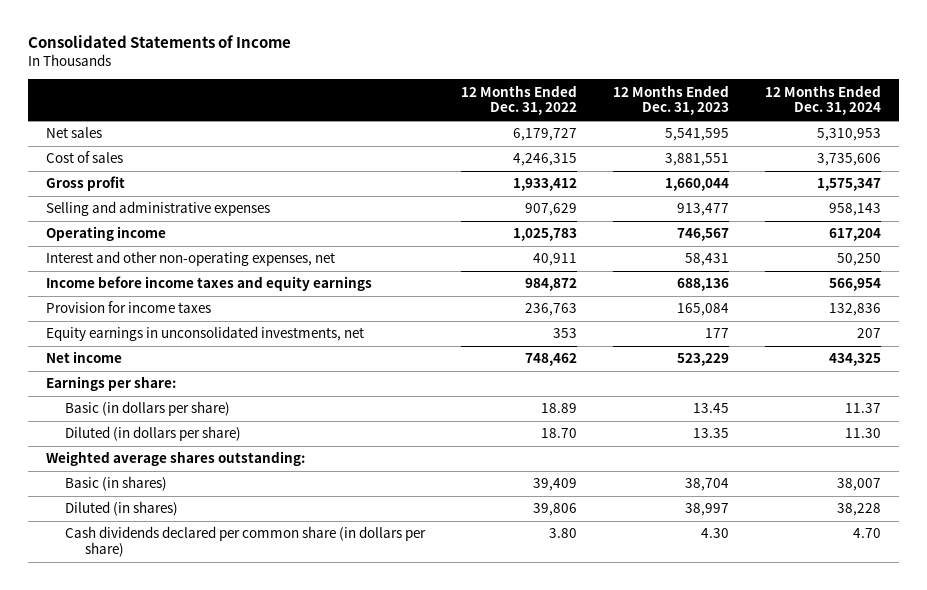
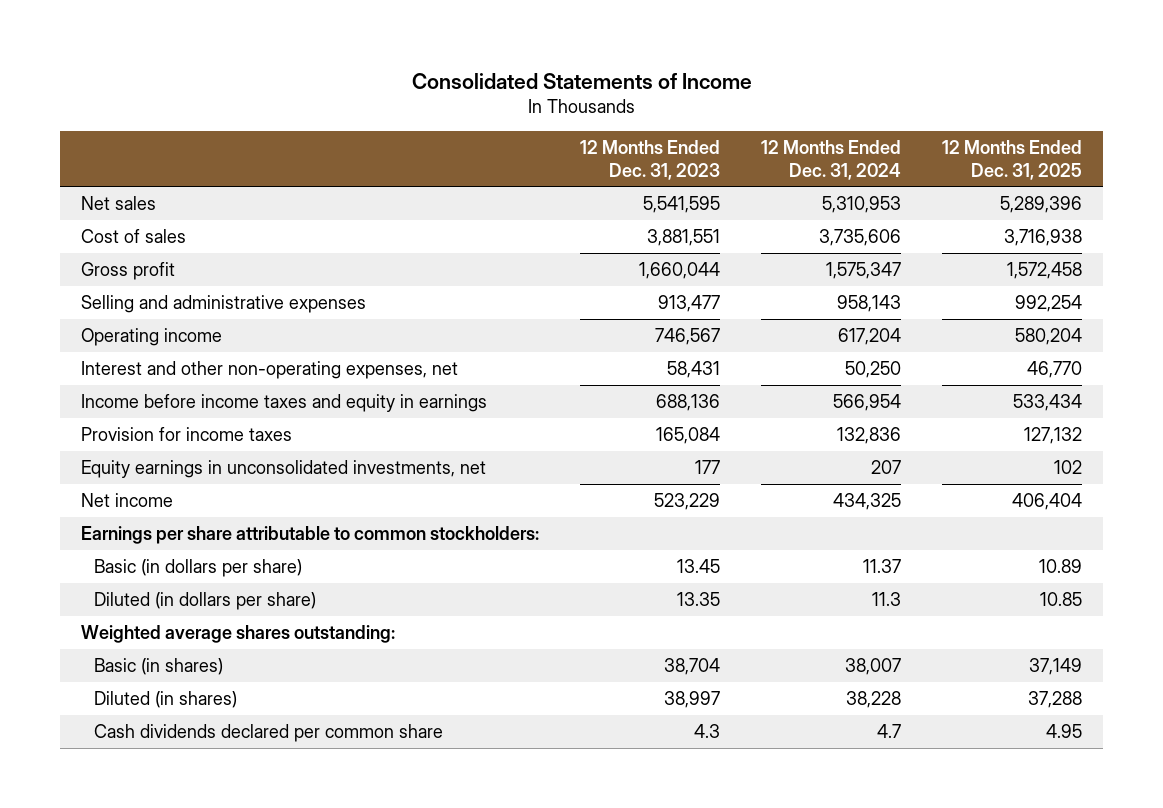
- | 12 Months Ended Dec. 31, 2022 | 12 Months Ended Dec. 31, 2023 | 12 Months Ended Dec. 31, 2024
+ | 12 Months Ended Dec. 31, 2023 | 12 Months Ended Dec. 31, 2024 | 12 Months Ended Dec. 31, 2025
- Income before income taxes and equity earnings | 984,872 | 688,136 | 566,954
+ Income before income taxes and equity in earnings | 688,136 | 566,954 | 533,434
- Earnings per share:
+ Earnings per share attributable to common stockholders:
- Diluted (in dollars per share) | 18.70 | 13.35 | 11.30
+ Diluted (in dollars per share) | 13.35 | 11.3 | 10.85
- Cash dividends declared per common share (in dollars per share) | 3.80 | 4.30 | 4.70
+ Cash dividends declared per common share | 4.3 | 4.7 | 4.95

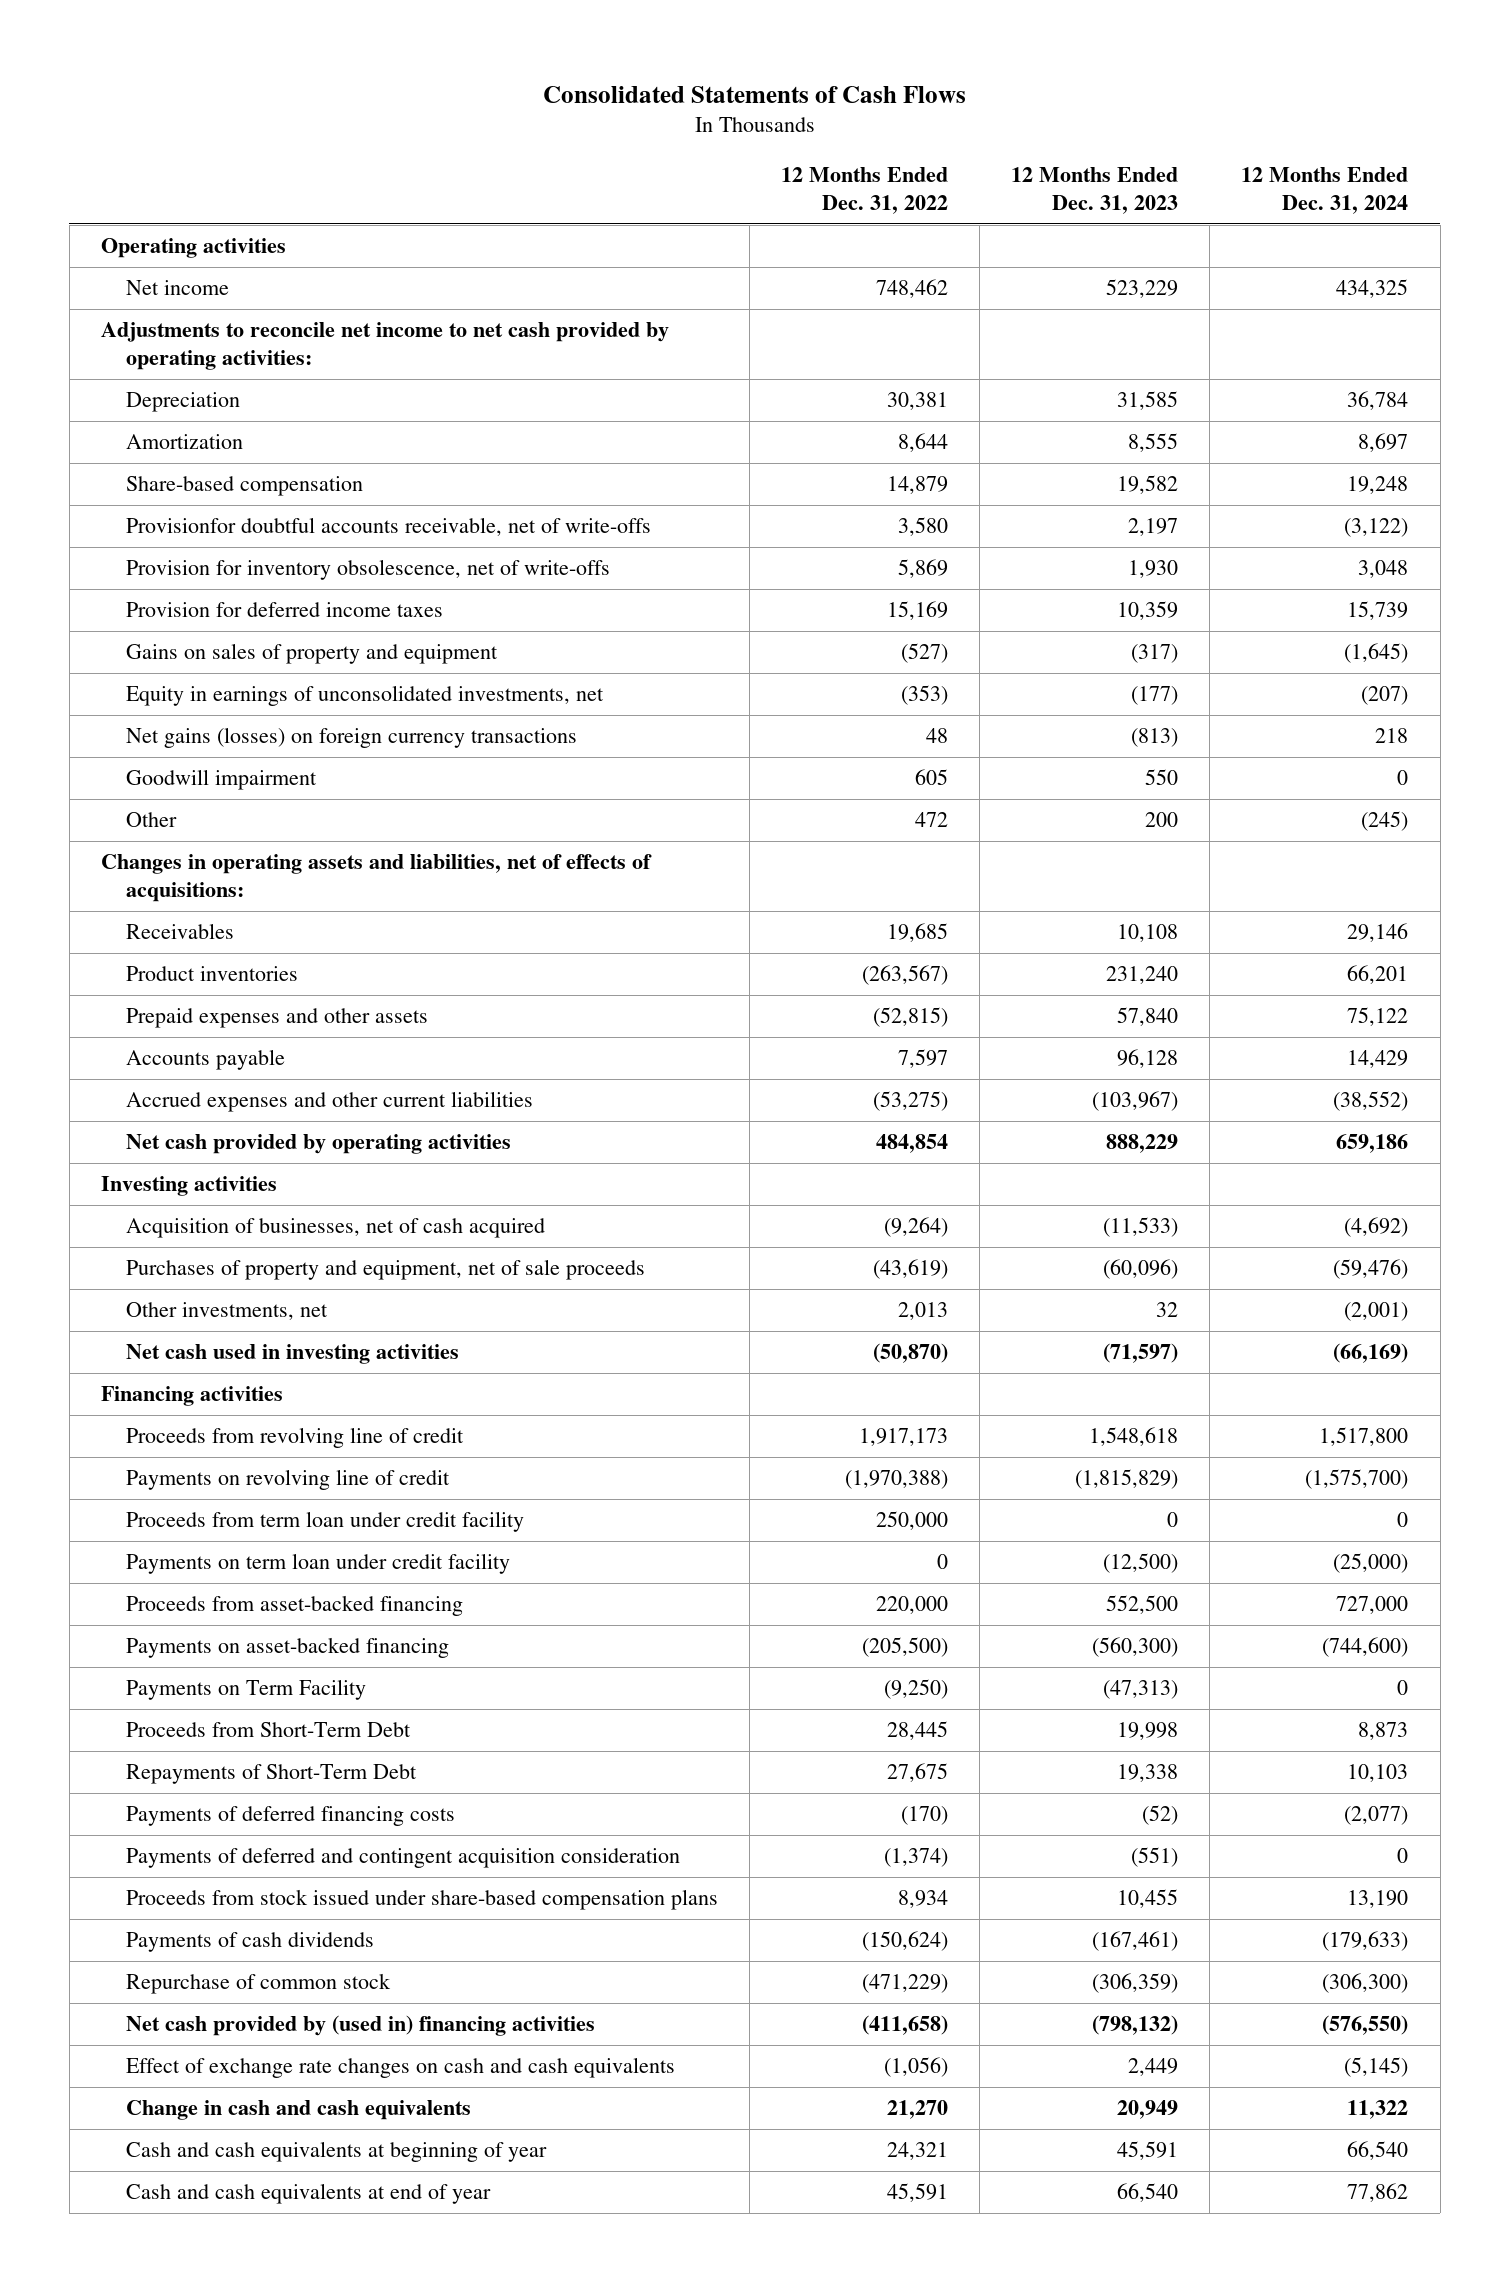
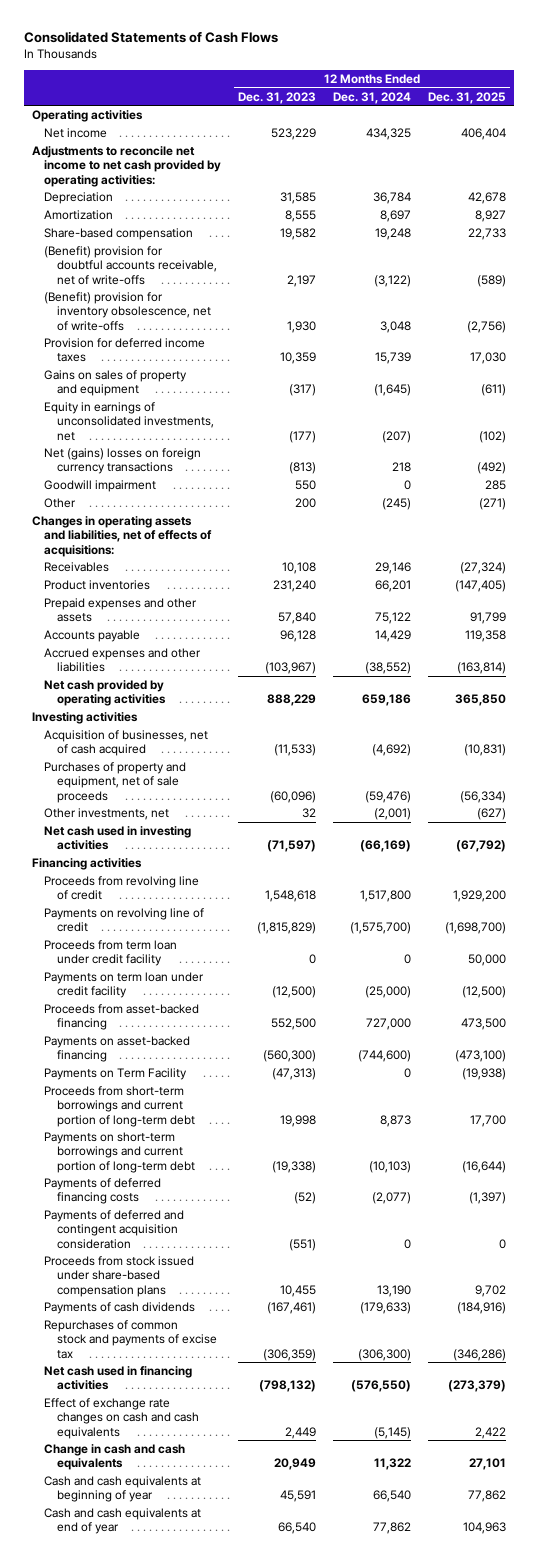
- | 12 Months Ended Dec. 31, 2022 | 12 Months Ended Dec. 31, 2023 | 12 Months Ended Dec. 31, 2024
+ | 12 Months Ended Dec. 31, 2023 | 12 Months Ended Dec. 31, 2024 | 12 Months Ended Dec. 31, 2025
- Provisionfor doubtful accounts receivable, net of write-offs | 3,580 | 2,197 | (3,122)
- Provision for inventory obsolescence, net of write-offs | 5,869 | 1,930 | 3,048
+ (Benefit) provision for doubtful accounts receivable, net of write-offs | 2,197 | (3,122) | (589)
+ (Benefit) provision for inventory obsolescence, net of write-offs | 1,930 | 3,048 | (2,756)
- Net gains (losses) on foreign currency transactions | 48 | (813) | 218
+ Net (gains) losses on foreign currency transactions | (813) | 218 | (492)
- Accrued expenses and other current liabilities | (53,275) | (103,967) | (38,552)
+ Accrued expenses and other liabilities | (103,967) | (38,552) | (163,814)
- Proceeds from Short-Term Debt | 28,445 | 19,998 | 8,873
- Repayments of Short-Term Debt | 27,675 | 19,338 | 10,103
+ Proceeds from short-term borrowings and current portion of long-term debt | 19,998 | 8,873 | 17,700
+ Payments on short-term borrowings and current portion of long-term debt | (19,338) | (10,103) | (16,644)
- Repurchase of common stock | (471,229) | (306,359) | (306,300)
- Net cash provided by (used in) financing activities | (411,658) | (798,132) | (576,550)
+ Repurchases of common stock and payments of excise tax | (306,359) | (306,300) | (346,286)
+ Net cash used in financing activities | (798,132) | (576,550) | (273,379)

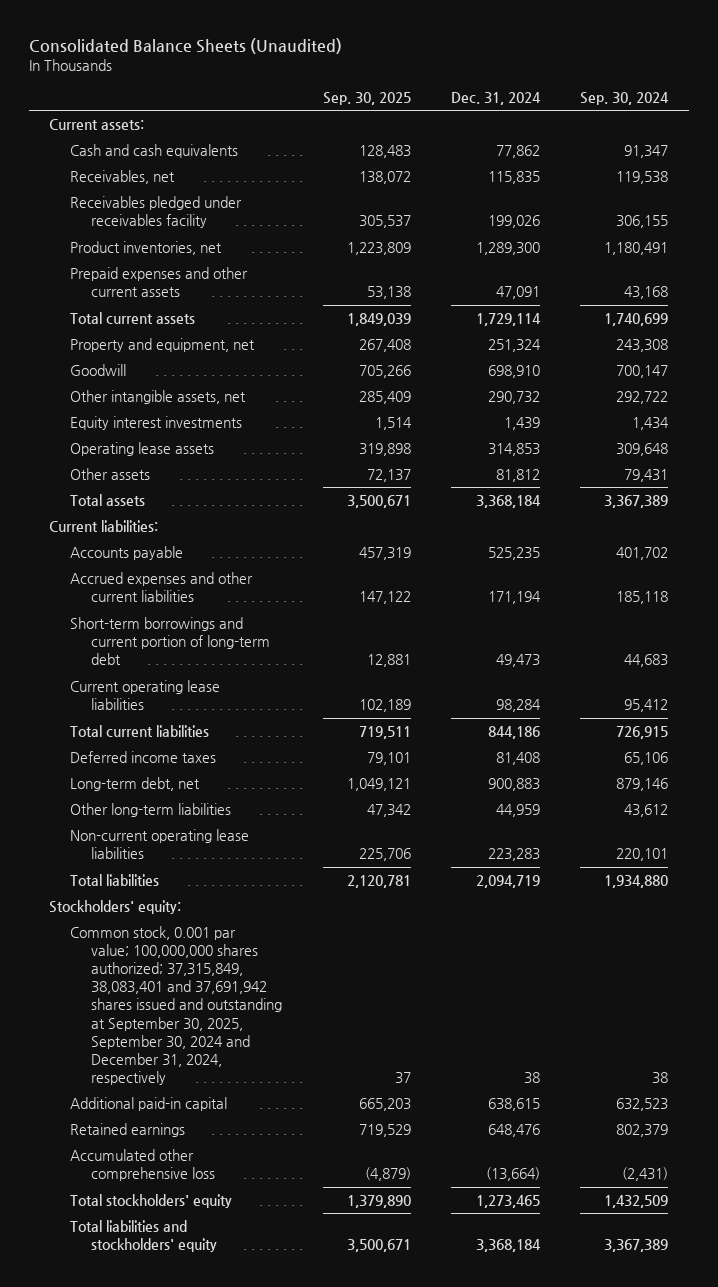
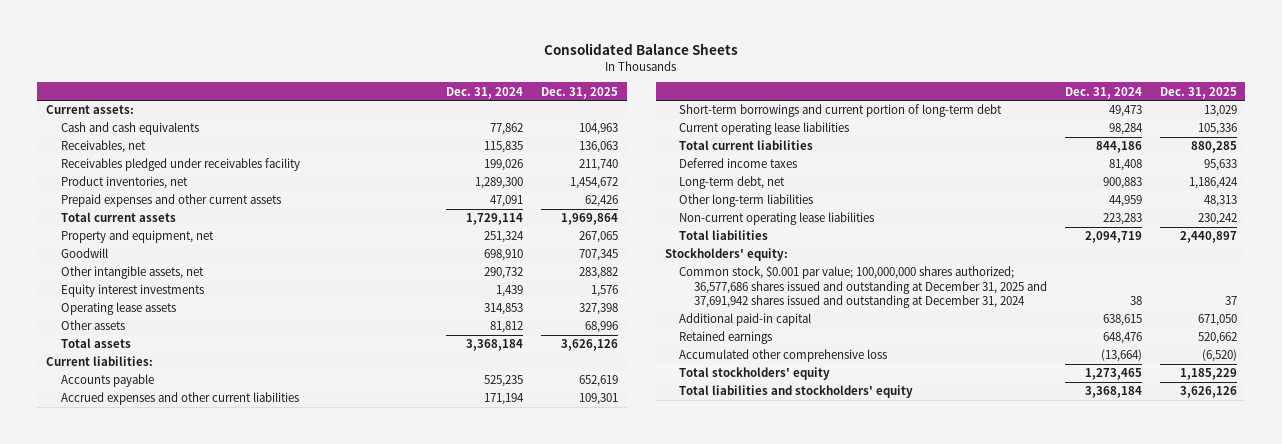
- Consolidated Balance Sheets (Unaudited)
+ Consolidated Balance Sheets
- | Sep. 30, 2025 | Dec. 31, 2024 | Sep. 30, 2024
+ | Dec. 31, 2024 | Dec. 31, 2025
- Common stock, 0.001 par value; 100,000,000 shares authorized; 37,315,849, 38,083,401 and 37,691,942 shares issued and outstanding at September 30, 2025, September 30, 2024 and December 31, 2024, respectively | 37 | 38 | 38
+ Common stock, $0.001 par value; 100,000,000 shares authorized; 36,577,686 shares issued and outstanding at December 31, 2025 and 37,691,942 shares issued and outstanding at December 31, 2024 | 38 | 37

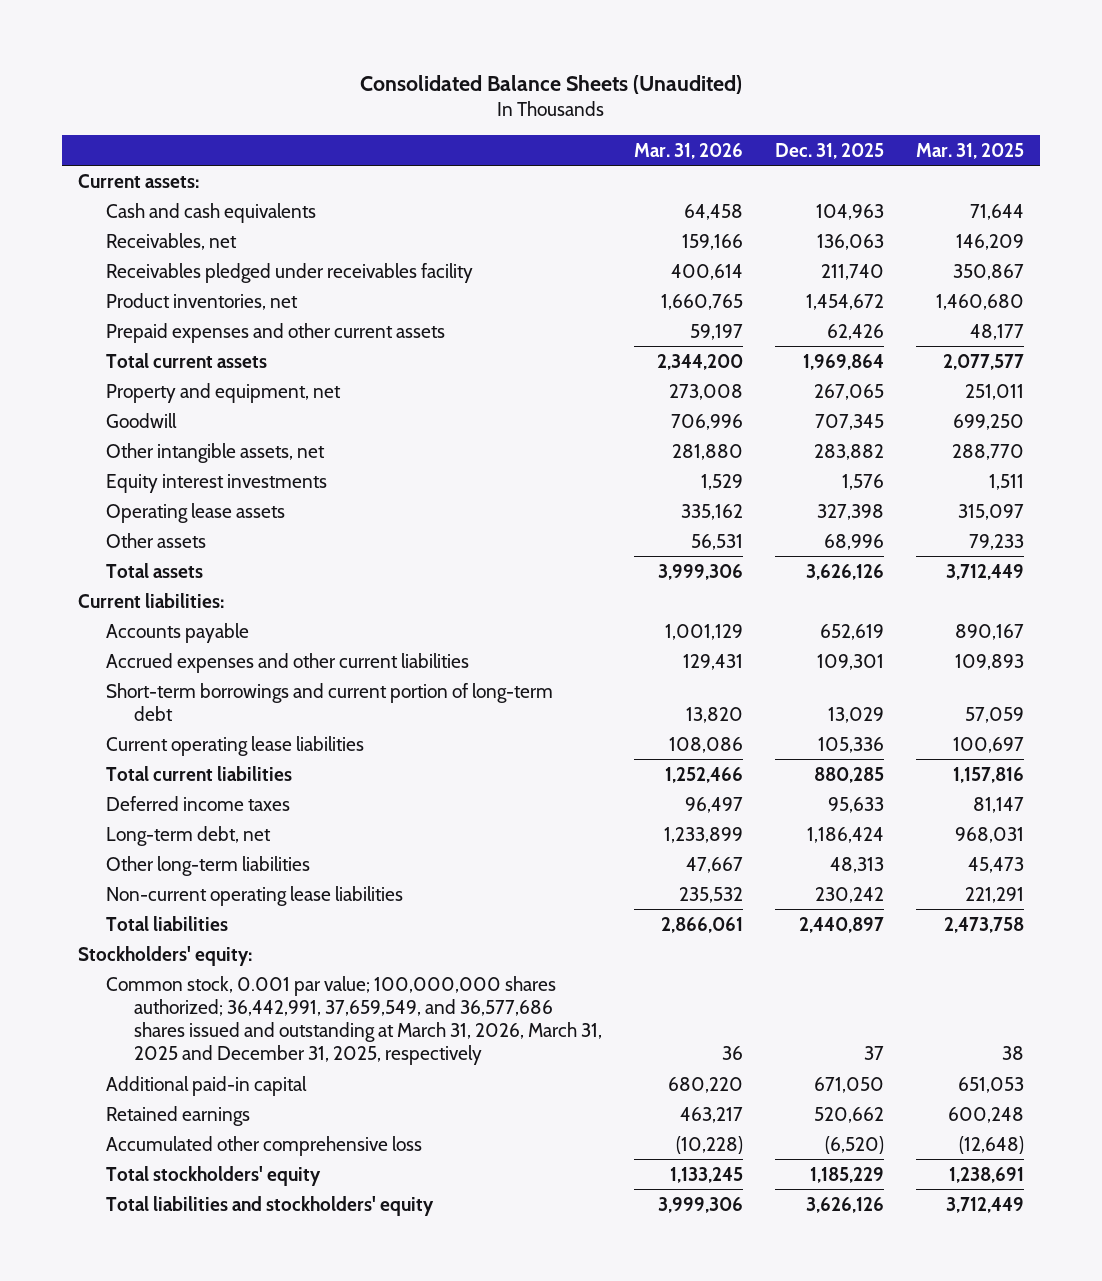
- Consolidated Balance Sheets
+ Consolidated Balance Sheets (Unaudited)
- | Dec. 31, 2024 | Dec. 31, 2025
+ | Mar. 31, 2026 | Dec. 31, 2025 | Mar. 31, 2025
- Common stock, $0.001 par value; 100,000,000 shares authorized; 36,577,686 shares issued and outstanding at December 31, 2025 and 37,691,942 shares issued and outstanding at December 31, 2024 | 38 | 37
+ Common stock, 0.001 par value; 100,000,000 shares authorized; 36,442,991, 37,659,549, and 36,577,686 shares issued and outstanding at March 31, 2026, March 31, 2025 and December 31, 2025, respectively | 36 | 37 | 38

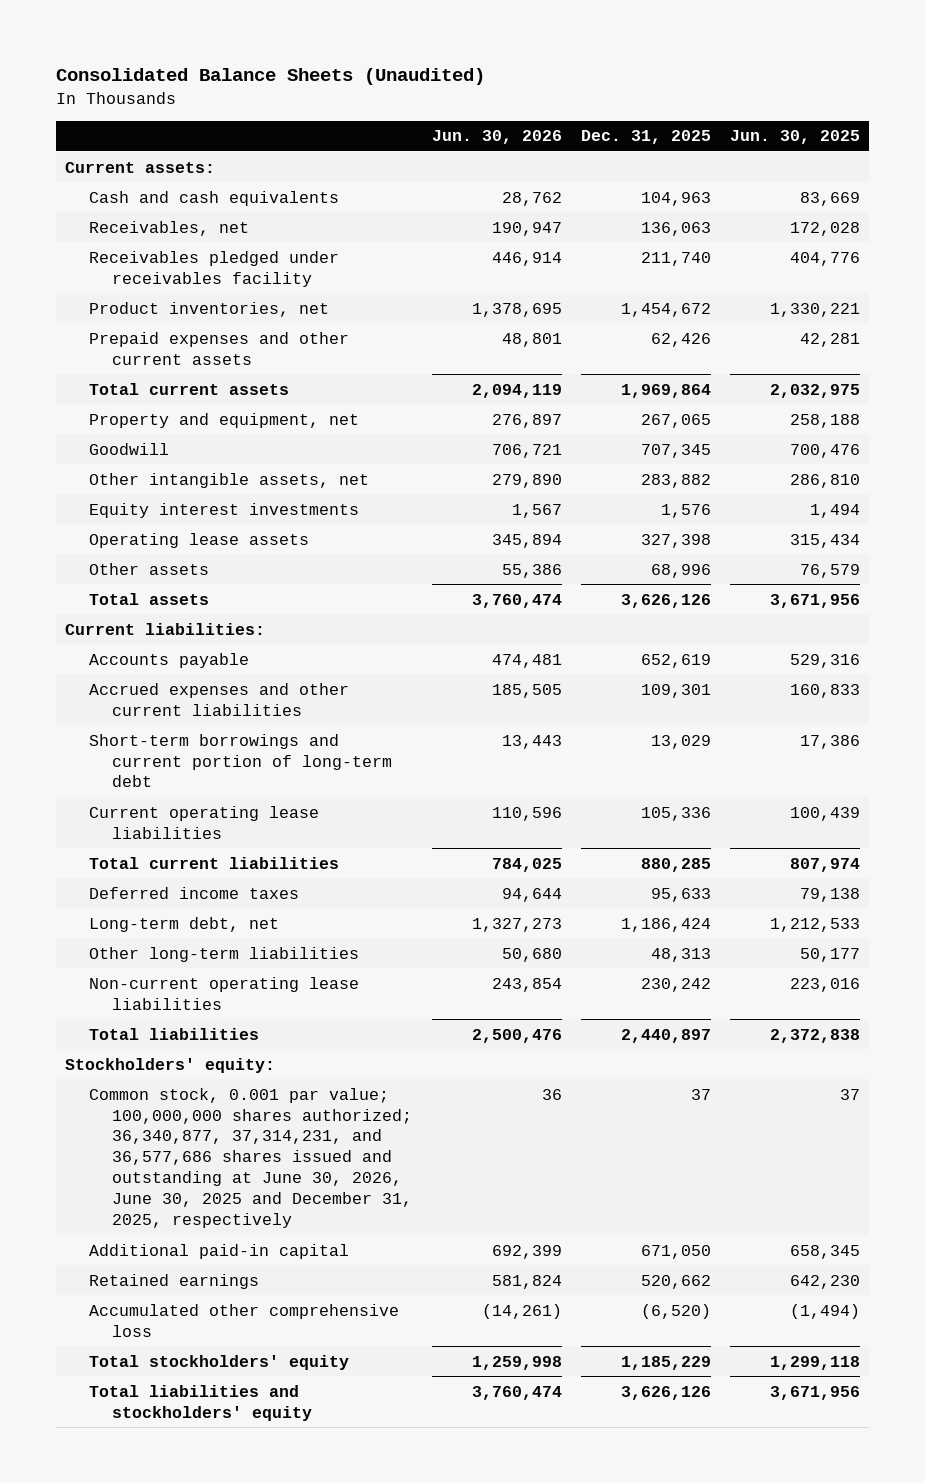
- | Mar. 31, 2026 | Dec. 31, 2025 | Mar. 31, 2025
+ | Jun. 30, 2026 | Dec. 31, 2025 | Jun. 30, 2025
- Common stock, 0.001 par value; 100,000,000 shares authorized; 36,442,991, 37,659,549, and 36,577,686 shares issued and outstanding at March 31, 2026, March 31, 2025 and December 31, 2025, respectively | 36 | 37 | 38
+ Common stock, 0.001 par value; 100,000,000 shares authorized; 36,340,877, 37,314,231, and 36,577,686 shares issued and outstanding at June 30, 2026, June 30, 2025 and December 31, 2025, respectively | 36 | 37 | 37

